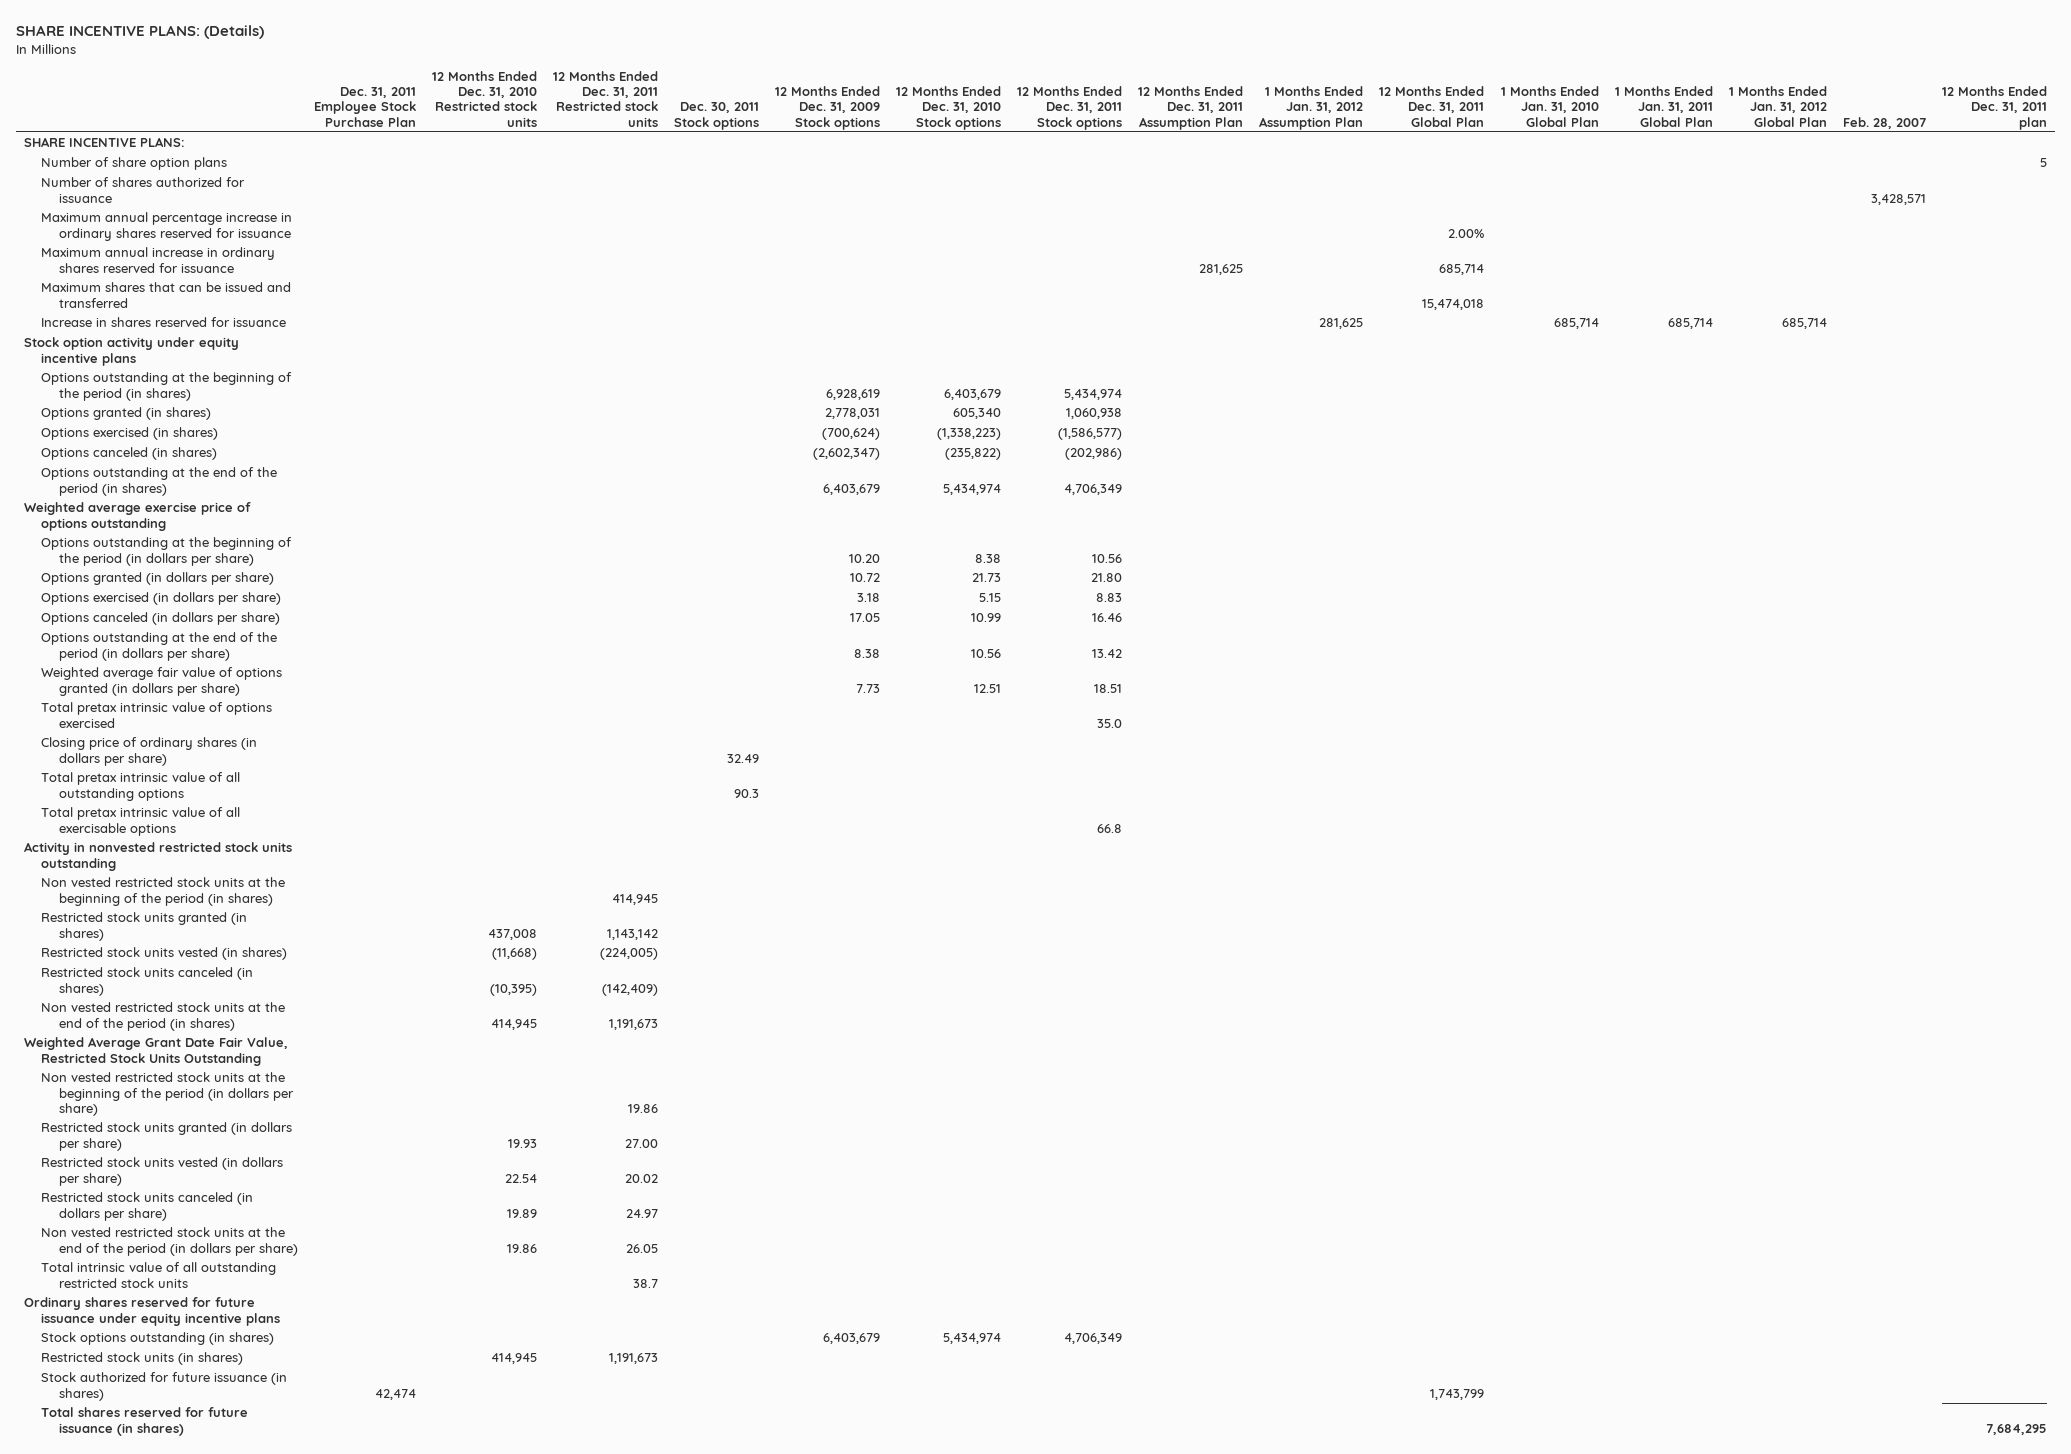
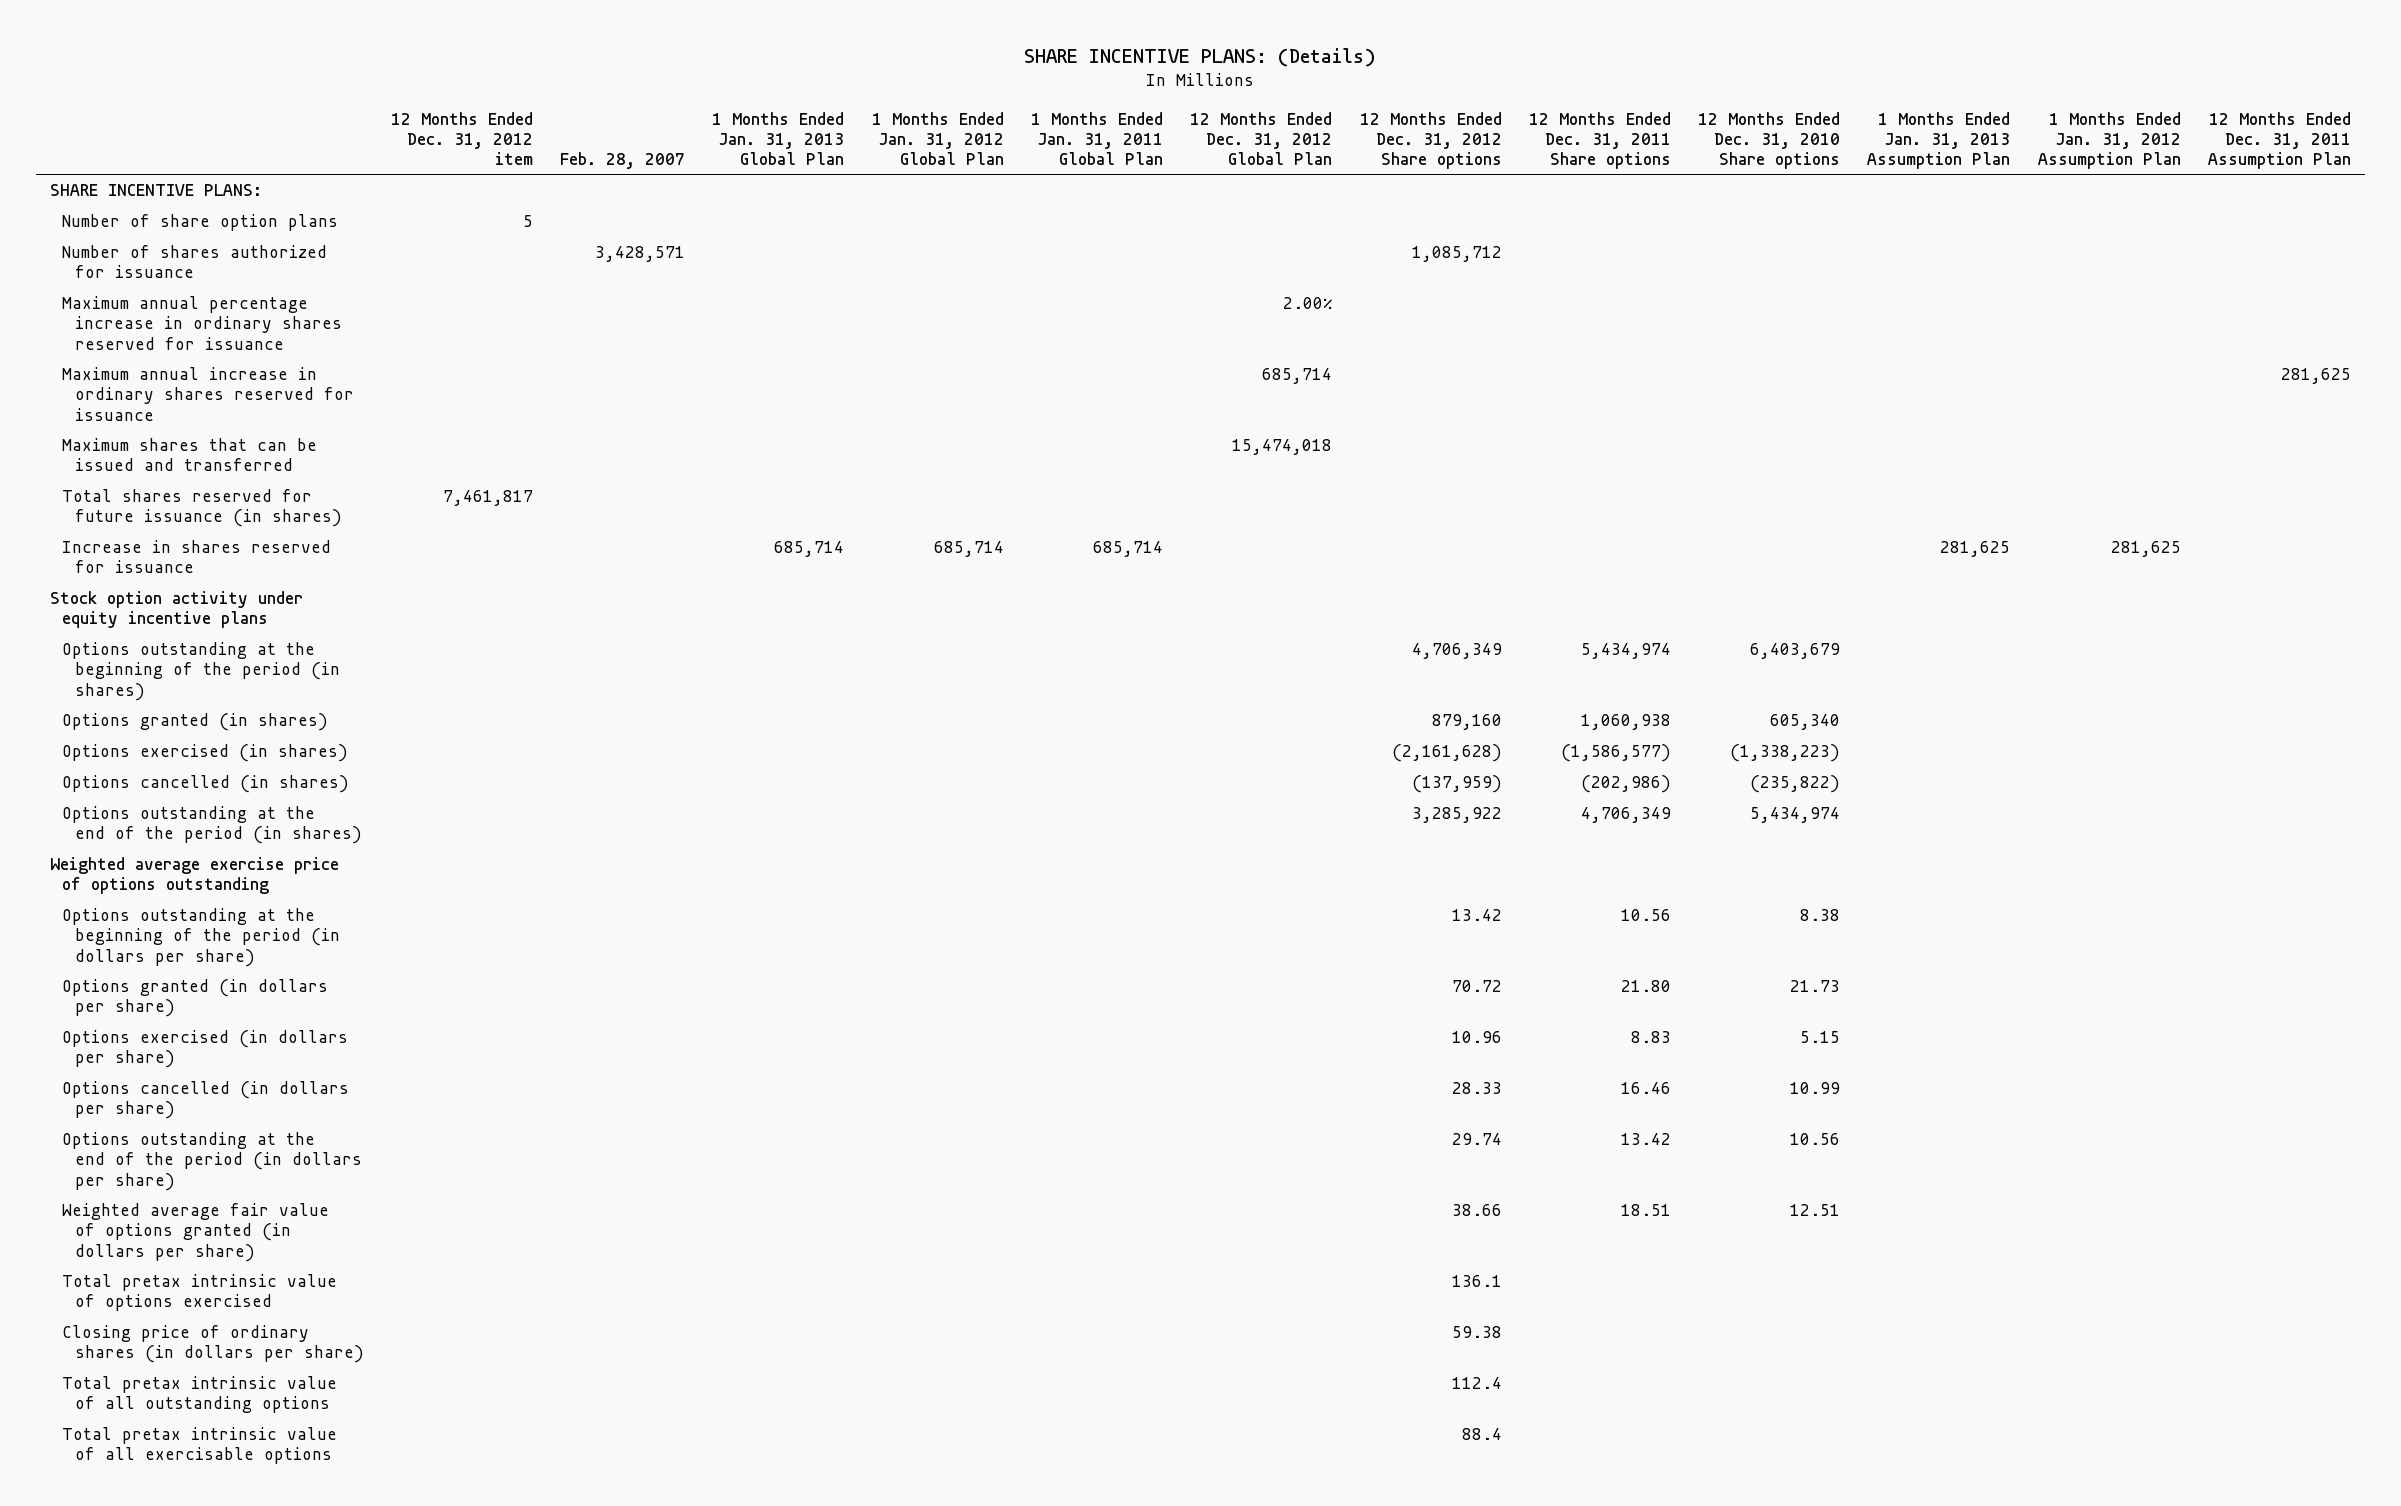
- | Dec. 31, 2011 Employee Stock Purchase Plan | 12 Months Ended Dec. 31, 2010 Restricted stock units | 12 Months Ended Dec. 31, 2011 Restricted stock units | Dec. 30, 2011 Stock options | 12 Months Ended Dec. 31, 2009 Stock options | 12 Months Ended Dec. 31, 2010 Stock options | 12 Months Ended Dec. 31, 2011 Stock options | 12 Months Ended Dec. 31, 2011 Assumption Plan | 1 Months Ended Jan. 31, 2012 Assumption Plan | 12 Months Ended Dec. 31, 2011 Global Plan | 1 Months Ended Jan. 31, 2010 Global Plan | 1 Months Ended Jan. 31, 2011 Global Plan | 1 Months Ended Jan. 31, 2012 Global Plan | Feb. 28, 2007 | 12 Months Ended Dec. 31, 2011 plan
+ | 12 Months Ended Dec. 31, 2012 item | Feb. 28, 2007 | 1 Months Ended Jan. 31, 2013 Global Plan | 1 Months Ended Jan. 31, 2012 Global Plan | 1 Months Ended Jan. 31, 2011 Global Plan | 12 Months Ended Dec. 31, 2012 Global Plan | 12 Months Ended Dec. 31, 2012 Share options | 12 Months Ended Dec. 31, 2011 Share options | 12 Months Ended Dec. 31, 2010 Share options | 1 Months Ended Jan. 31, 2013 Assumption Plan | 1 Months Ended Jan. 31, 2012 Assumption Plan | 12 Months Ended Dec. 31, 2011 Assumption Plan
moved up: Total shares reserved for future issuance (in shares) | 7,461,817 | | | | | | | | | | |
- Options canceled (in shares) | | | | | (2,602,347) | (235,822) | (202,986) | | | | | | | |
+ Options cancelled (in shares) | | | | | | | (137,959) | (202,986) | (235,822) | | |
- Options canceled (in dollars per share) | | | | | 17.05 | 10.99 | 16.46 | | | | | | | |
+ Options cancelled (in dollars per share) | | | | | | | 28.33 | 16.46 | 10.99 | | |
- Activity in nonvested restricted stock units outstanding
- Non vested restricted stock units at the beginning of the period (in shares) | | | 414,945 | | | | | | | | | | | |
- Restricted stock units granted (in shares) | | 437,008 | 1,143,142 | | | | | | | | | | | |
- Restricted stock units vested (in shares) | | (11,668) | (224,005) | | | | | | | | | | | |
- Restricted stock units canceled (in shares) | | (10,395) | (142,409) | | | | | | | | | | | |
- Non vested restricted stock units at the end of the period (in shares) | | 414,945 | 1,191,673 | | | | | | | | | | | |
- Weighted Average Grant Date Fair Value, Restricted Stock Units Outstanding
- Non vested restricted stock units at the beginning of the period (in dollars per share) | | | 19.86 | | | | | | | | | | | |
- Restricted stock units granted (in dollars per share) | | 19.93 | 27.00 | | | | | | | | | | | |
- Restricted stock units vested (in dollars per share) | | 22.54 | 20.02 | | | | | | | | | | | |
- Restricted stock units canceled (in dollars per share) | | 19.89 | 24.97 | | | | | | | | | | | |
- Non vested restricted stock units at the end of the period (in dollars per share) | | 19.86 | 26.05 | | | | | | | | | | | |
- Total intrinsic value of all outstanding restricted stock units | | | 38.7 | | | | | | | | | | | |
- Ordinary shares reserved for future issuance under equity incentive plans
- Stock options outstanding (in shares) | | | | | 6,403,679 | 5,434,974 | 4,706,349 | | | | | | | |
- Restricted stock units (in shares) | | 414,945 | 1,191,673 | | | | | | | | | | | |
- Stock authorized for future issuance (in shares) | 42,474 | | | | | | | | | 1,743,799 | | | | |

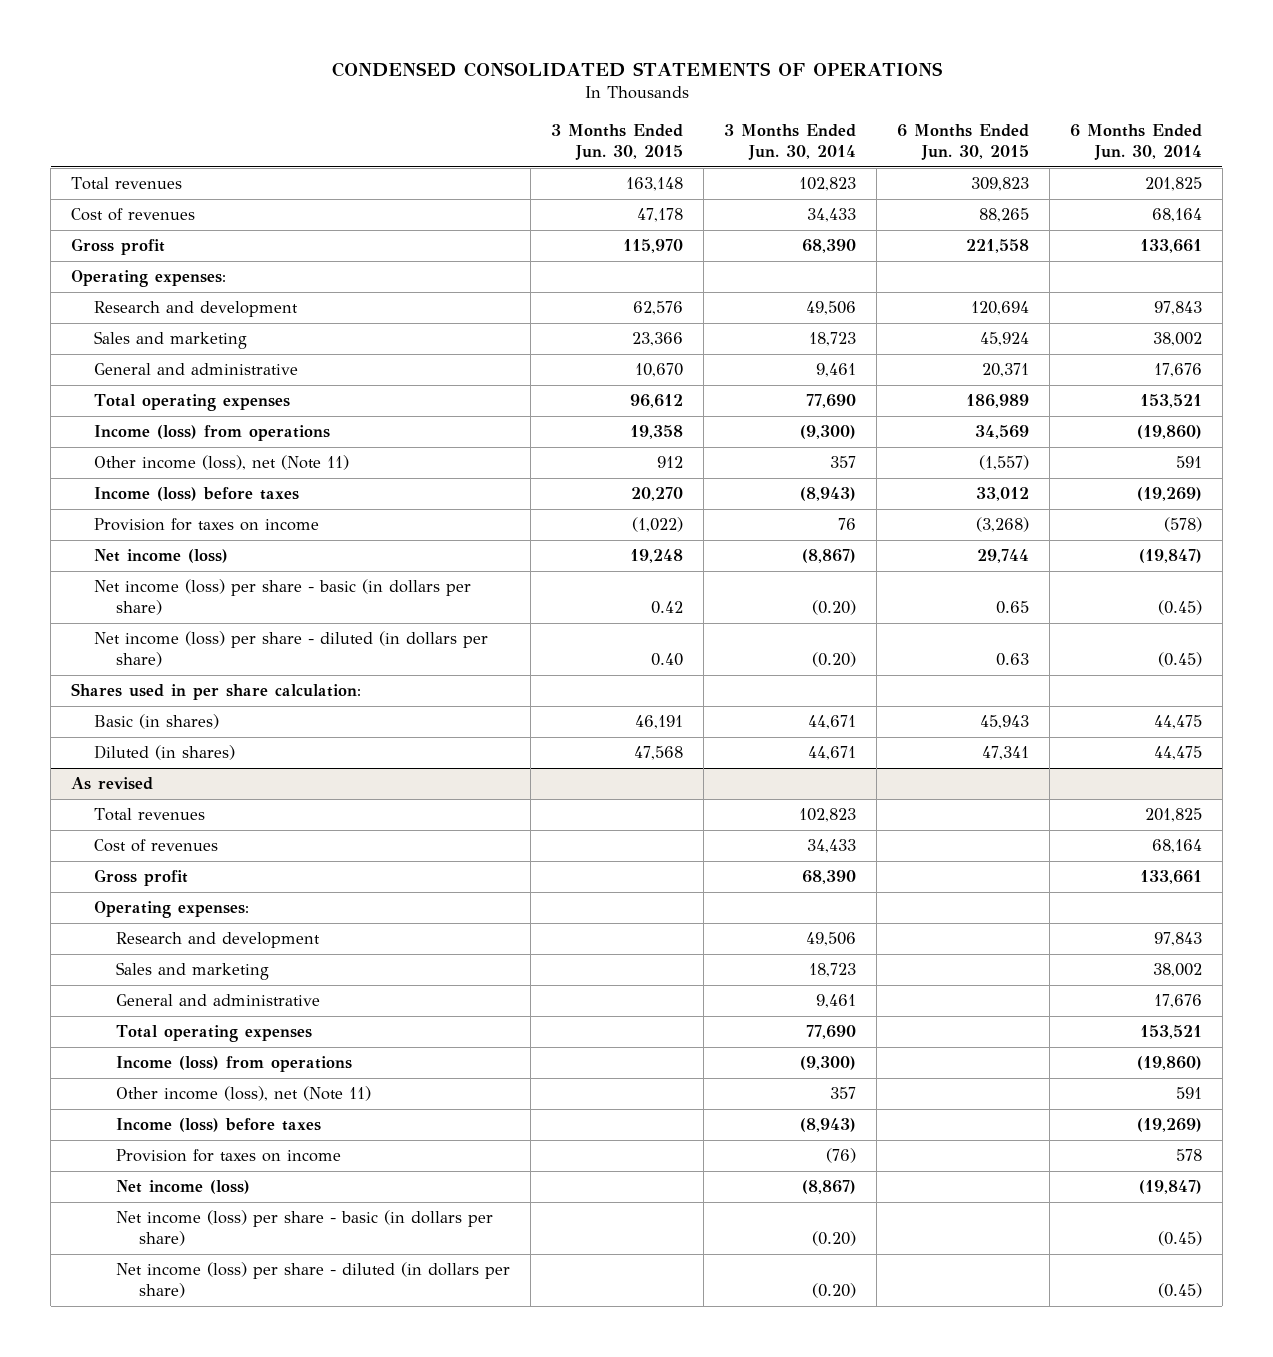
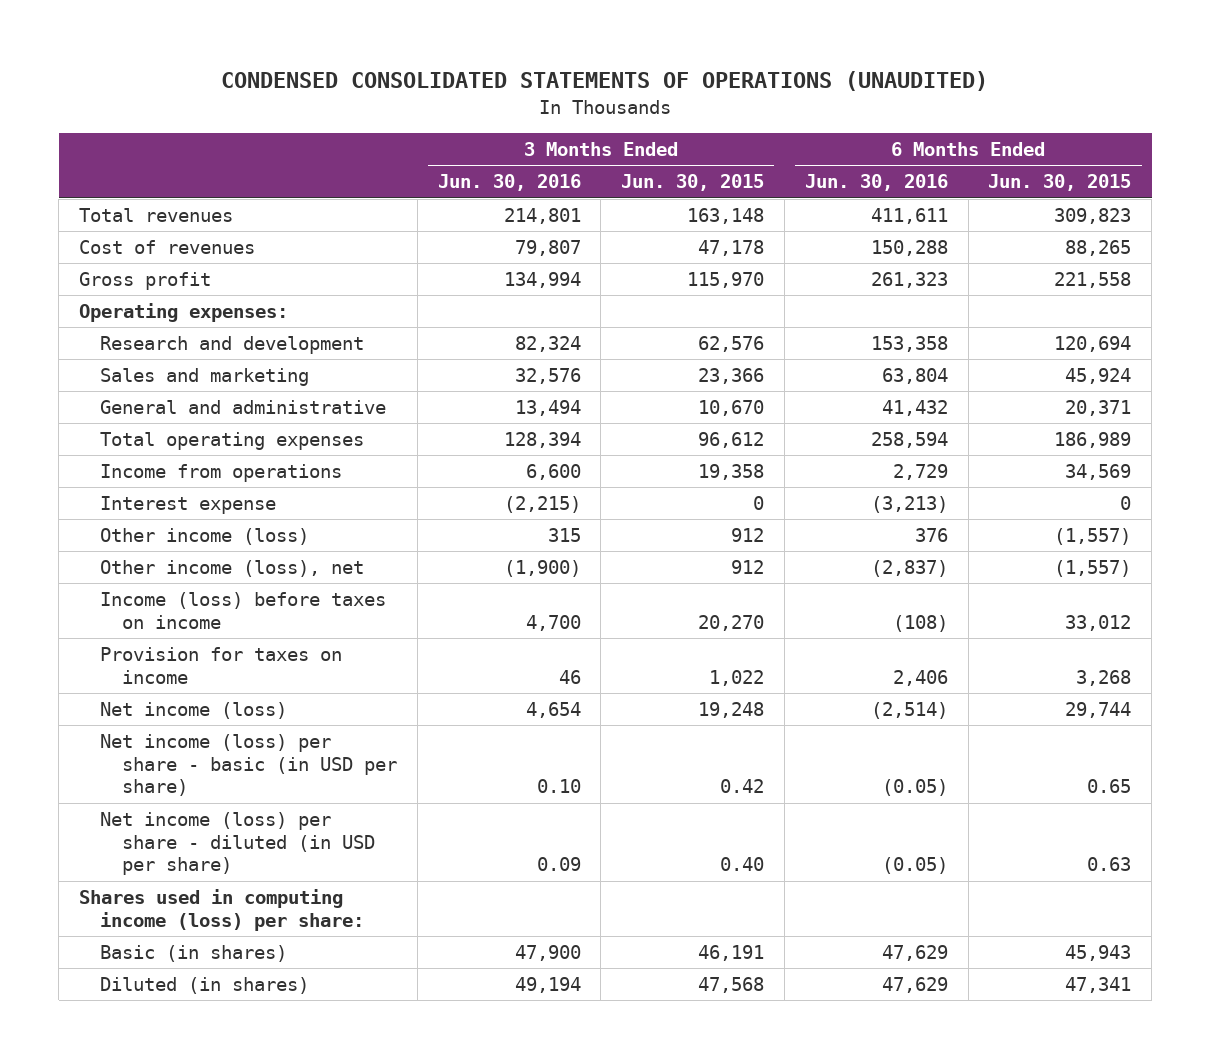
- CONDENSED CONSOLIDATED STATEMENTS OF OPERATIONS
+ CONDENSED CONSOLIDATED STATEMENTS OF OPERATIONS (UNAUDITED)
- | 3 Months Ended Jun. 30, 2015 | 3 Months Ended Jun. 30, 2014 | 6 Months Ended Jun. 30, 2015 | 6 Months Ended Jun. 30, 2014
+ | 3 Months Ended Jun. 30, 2016 | 3 Months Ended Jun. 30, 2015 | 6 Months Ended Jun. 30, 2016 | 6 Months Ended Jun. 30, 2015
- Income (loss) from operations | 19,358 | (9,300) | 34,569 | (19,860)
- Other income (loss), net (Note 11) | 912 | 357 | (1,557) | 591
- Income (loss) before taxes | 20,270 | (8,943) | 33,012 | (19,269)
- Provision for taxes on income | (1,022) | 76 | (3,268) | (578)
+ Income from operations | 6,600 | 19,358 | 2,729 | 34,569
+ Interest expense | (2,215) | 0 | (3,213) | 0
+ Other income (loss) | 315 | 912 | 376 | (1,557)
+ Other income (loss), net | (1,900) | 912 | (2,837) | (1,557)
+ Income (loss) before taxes on income | 4,700 | 20,270 | (108) | 33,012
+ Provision for taxes on income | 46 | 1,022 | 2,406 | 3,268
- Net income (loss) per share - basic (in dollars per share) | 0.42 | (0.20) | 0.65 | (0.45)
- Net income (loss) per share - diluted (in dollars per share) | 0.40 | (0.20) | 0.63 | (0.45)
- Shares used in per share calculation:
+ Net income (loss) per share - basic (in USD per share) | 0.10 | 0.42 | (0.05) | 0.65
+ Net income (loss) per share - diluted (in USD per share) | 0.09 | 0.40 | (0.05) | 0.63
+ Shares used in computing income (loss) per share:
- As revised
- Total revenues | | 102,823 | | 201,825
- Cost of revenues | | 34,433 | | 68,164
- Gross profit | | 68,390 | | 133,661
- Operating expenses:
- Research and development | | 49,506 | | 97,843
- Sales and marketing | | 18,723 | | 38,002
- General and administrative | | 9,461 | | 17,676
- Total operating expenses | | 77,690 | | 153,521
- Income (loss) from operations | | (9,300) | | (19,860)
- Other income (loss), net (Note 11) | | 357 | | 591
- Income (loss) before taxes | | (8,943) | | (19,269)
- Provision for taxes on income | | (76) | | 578
- Net income (loss) | | (8,867) | | (19,847)
- Net income (loss) per share - basic (in dollars per share) | | (0.20) | | (0.45)
- Net income (loss) per share - diluted (in dollars per share) | | (0.20) | | (0.45)

